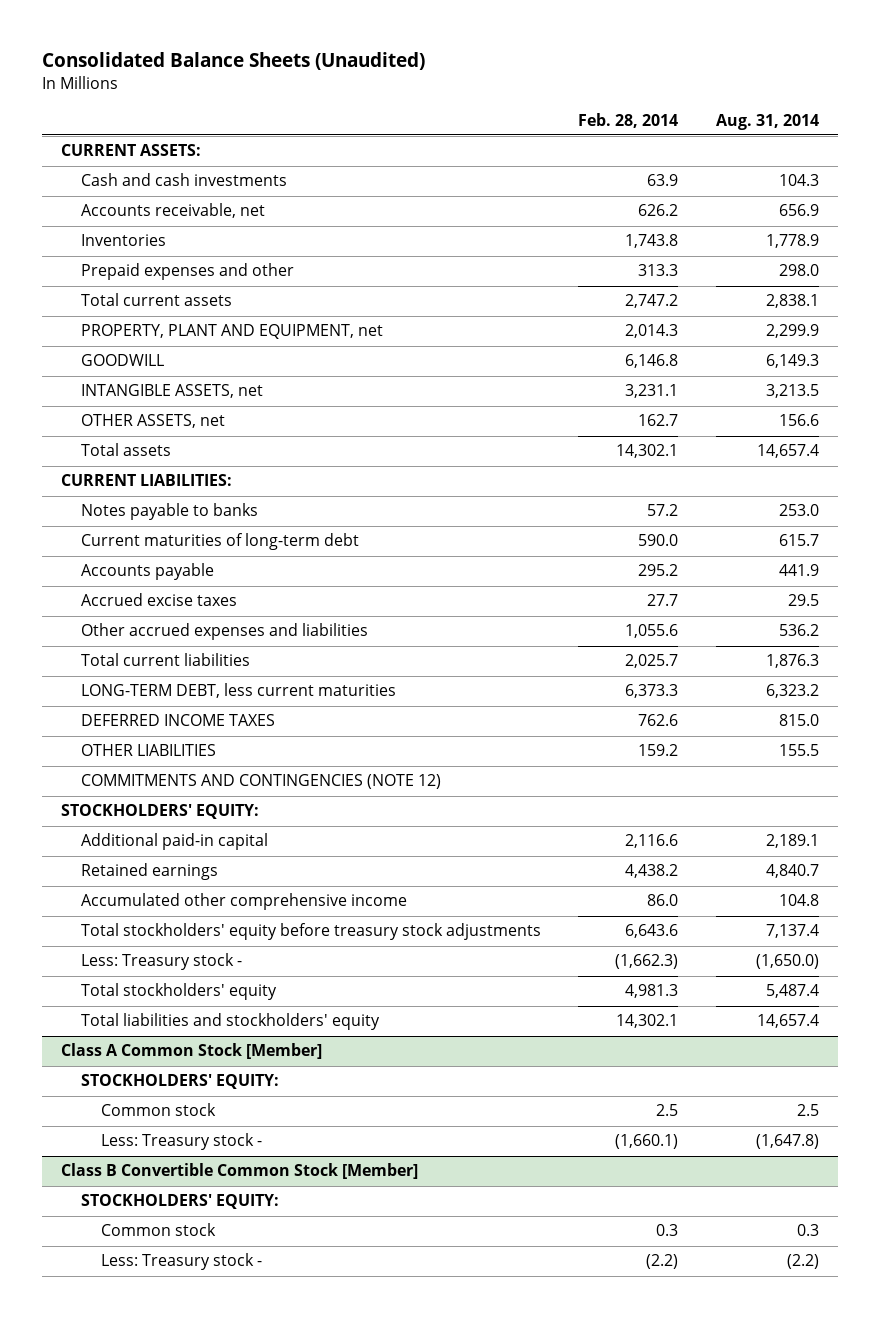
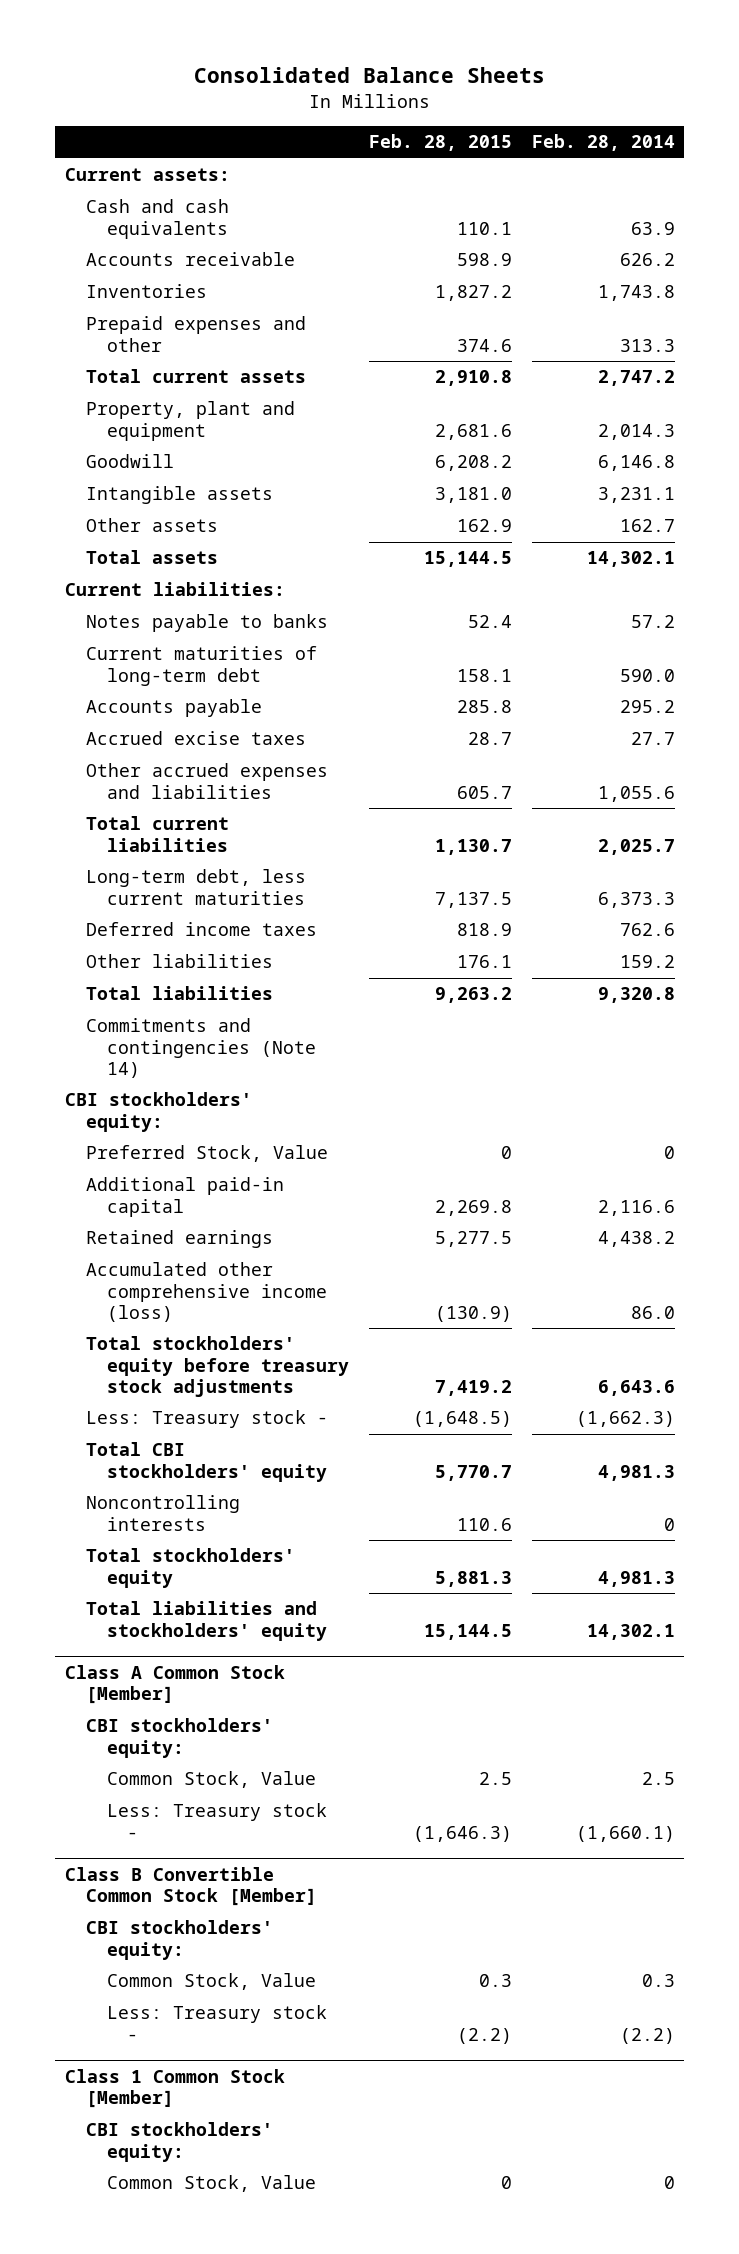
- Consolidated Balance Sheets (Unaudited)
+ Consolidated Balance Sheets
- | Feb. 28, 2014 | Aug. 31, 2014
+ | Feb. 28, 2015 | Feb. 28, 2014
- CURRENT ASSETS:
- Cash and cash investments | 63.9 | 104.3
- Accounts receivable, net | 626.2 | 656.9
+ Current assets:
+ Cash and cash equivalents | 110.1 | 63.9
+ Accounts receivable | 598.9 | 626.2
- PROPERTY, PLANT AND EQUIPMENT, net | 2,014.3 | 2,299.9
- GOODWILL | 6,146.8 | 6,149.3
- INTANGIBLE ASSETS, net | 3,231.1 | 3,213.5
- OTHER ASSETS, net | 162.7 | 156.6
+ Property, plant and equipment | 2,681.6 | 2,014.3
+ Goodwill | 6,208.2 | 6,146.8
+ Intangible assets | 3,181.0 | 3,231.1
+ Other assets | 162.9 | 162.7
- CURRENT LIABILITIES:
+ Current liabilities:
- LONG-TERM DEBT, less current maturities | 6,373.3 | 6,323.2
- DEFERRED INCOME TAXES | 762.6 | 815.0
- OTHER LIABILITIES | 159.2 | 155.5
- COMMITMENTS AND CONTINGENCIES (NOTE 12)
- STOCKHOLDERS' EQUITY:
+ Long-term debt, less current maturities | 7,137.5 | 6,373.3
+ Deferred income taxes | 818.9 | 762.6
+ Other liabilities | 176.1 | 159.2
+ Total liabilities | 9,263.2 | 9,320.8
+ Commitments and contingencies (Note 14)
+ CBI stockholders' equity:
+ Preferred Stock, Value | 0 | 0
- Accumulated other comprehensive income | 86.0 | 104.8
+ Accumulated other comprehensive income (loss) | (130.9) | 86.0
+ Total CBI stockholders' equity | 5,770.7 | 4,981.3
+ Noncontrolling interests | 110.6 | 0
@ Class A Common Stock [Member]
- STOCKHOLDERS' EQUITY:
- Common stock | 2.5 | 2.5
+ CBI stockholders' equity:
+ Common Stock, Value | 2.5 | 2.5
@ Class B Convertible Common Stock [Member]
- STOCKHOLDERS' EQUITY:
- Common stock | 0.3 | 0.3
+ CBI stockholders' equity:
+ Common Stock, Value | 0.3 | 0.3
+ Class 1 Common Stock [Member]
+ CBI stockholders' equity:
+ Common Stock, Value | 0 | 0

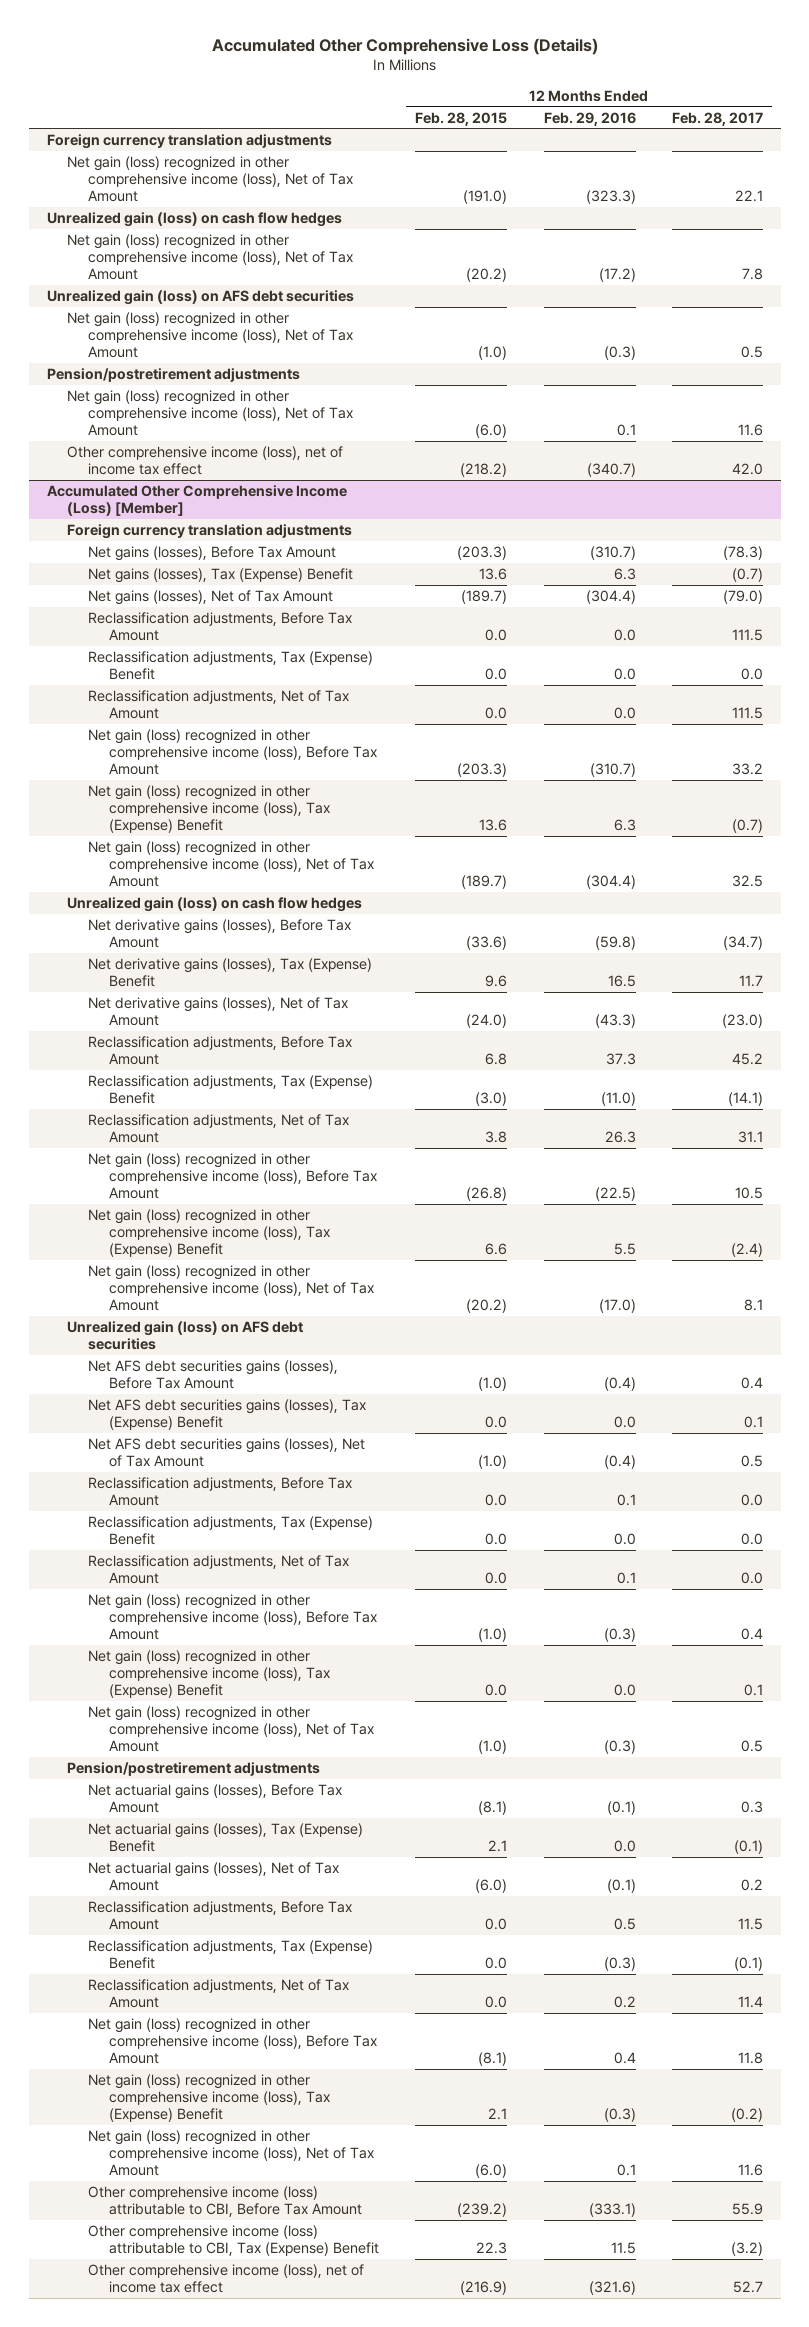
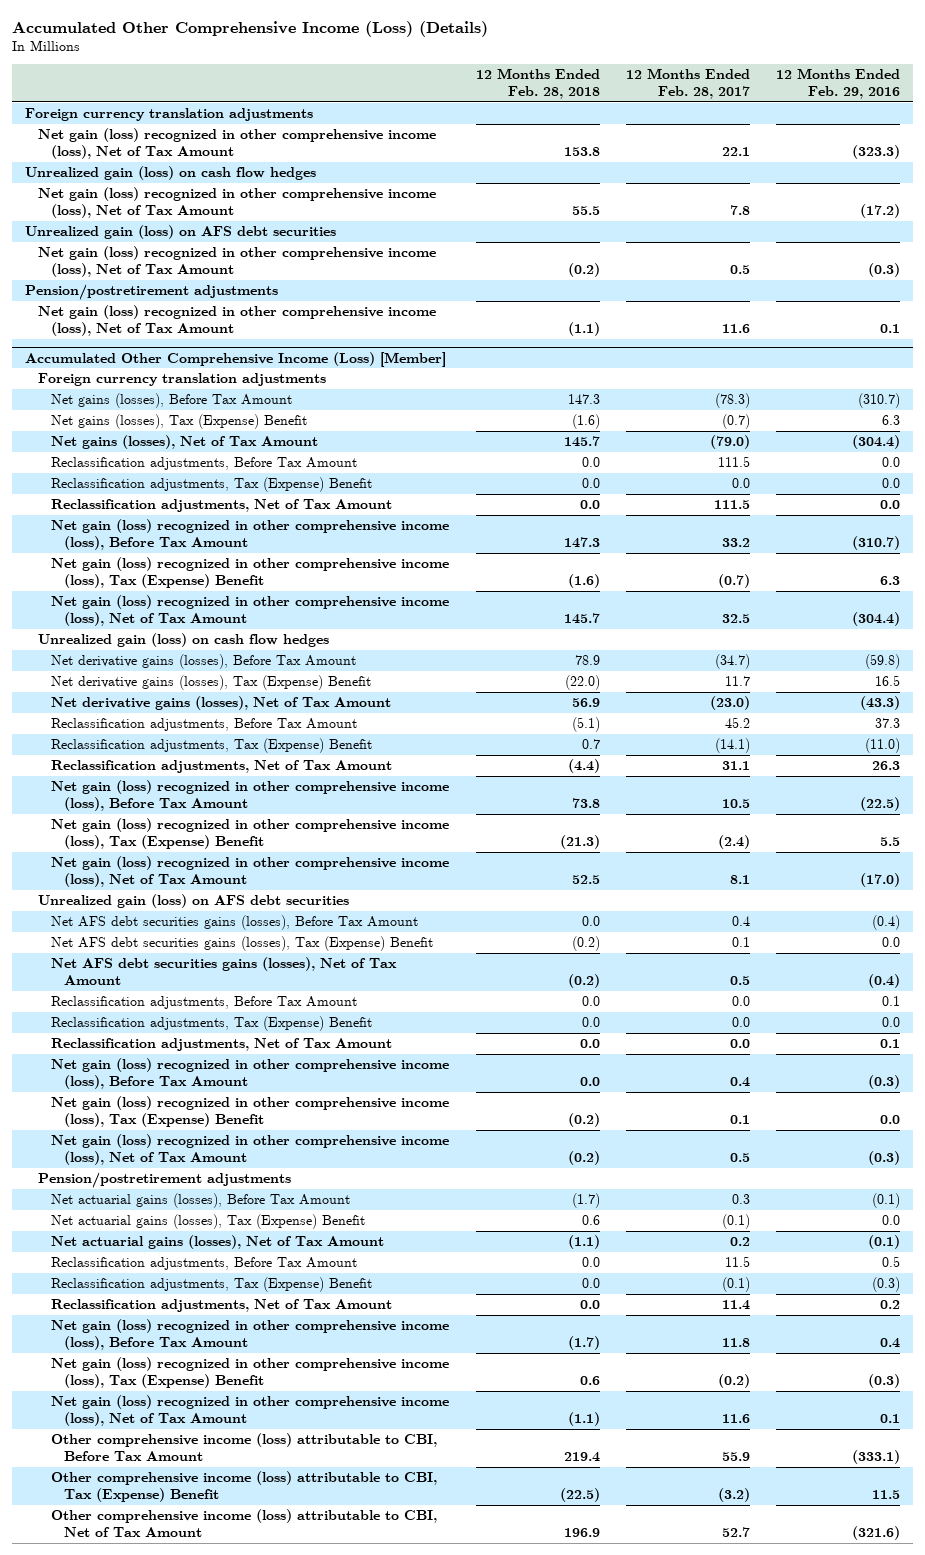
- Accumulated Other Comprehensive Loss (Details)
+ Accumulated Other Comprehensive Income (Loss) (Details)
- | 12 Months Ended Feb. 28, 2015 | 12 Months Ended Feb. 29, 2016 | 12 Months Ended Feb. 28, 2017
+ | 12 Months Ended Feb. 28, 2018 | 12 Months Ended Feb. 28, 2017 | 12 Months Ended Feb. 29, 2016
- Other comprehensive income (loss), net of income tax effect | (218.2) | (340.7) | 42.0
@ Accumulated Other Comprehensive Income (Loss) [Member]
- Other comprehensive income (loss), net of income tax effect | (216.9) | (321.6) | 52.7
+ Other comprehensive income (loss) attributable to CBI, Net of Tax Amount | 196.9 | 52.7 | (321.6)

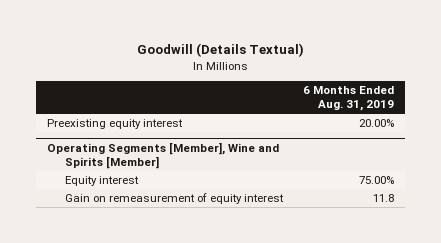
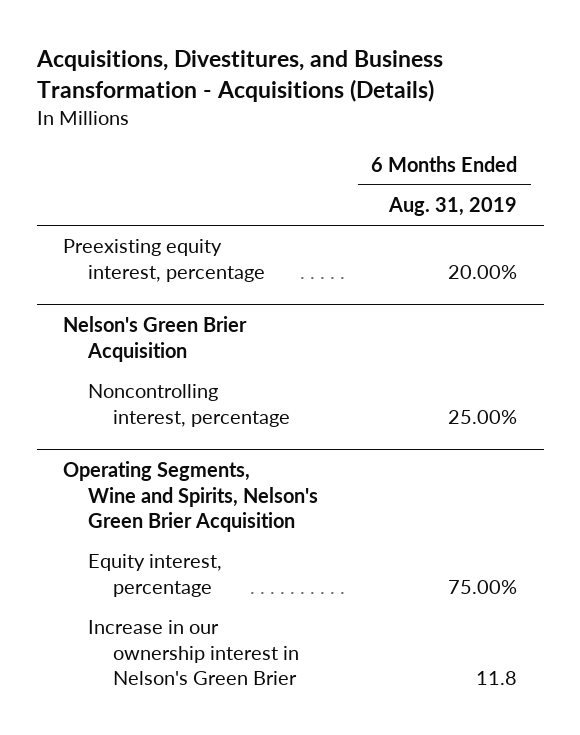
- Goodwill (Details Textual)
+ Acquisitions, Divestitures, and Business Transformation - Acquisitions (Details)
- Preexisting equity interest | 20.00%
- Operating Segments [Member], Wine and Spirits [Member]
- Equity interest | 75.00%
- Gain on remeasurement of equity interest | 11.8
+ Preexisting equity interest, percentage | 20.00%
+ Nelson's Green Brier Acquisition
+ Noncontrolling interest, percentage | 25.00%
+ Operating Segments, Wine and Spirits, Nelson's Green Brier Acquisition
+ Equity interest, percentage | 75.00%
+ Increase in our ownership interest in Nelson's Green Brier | 11.8

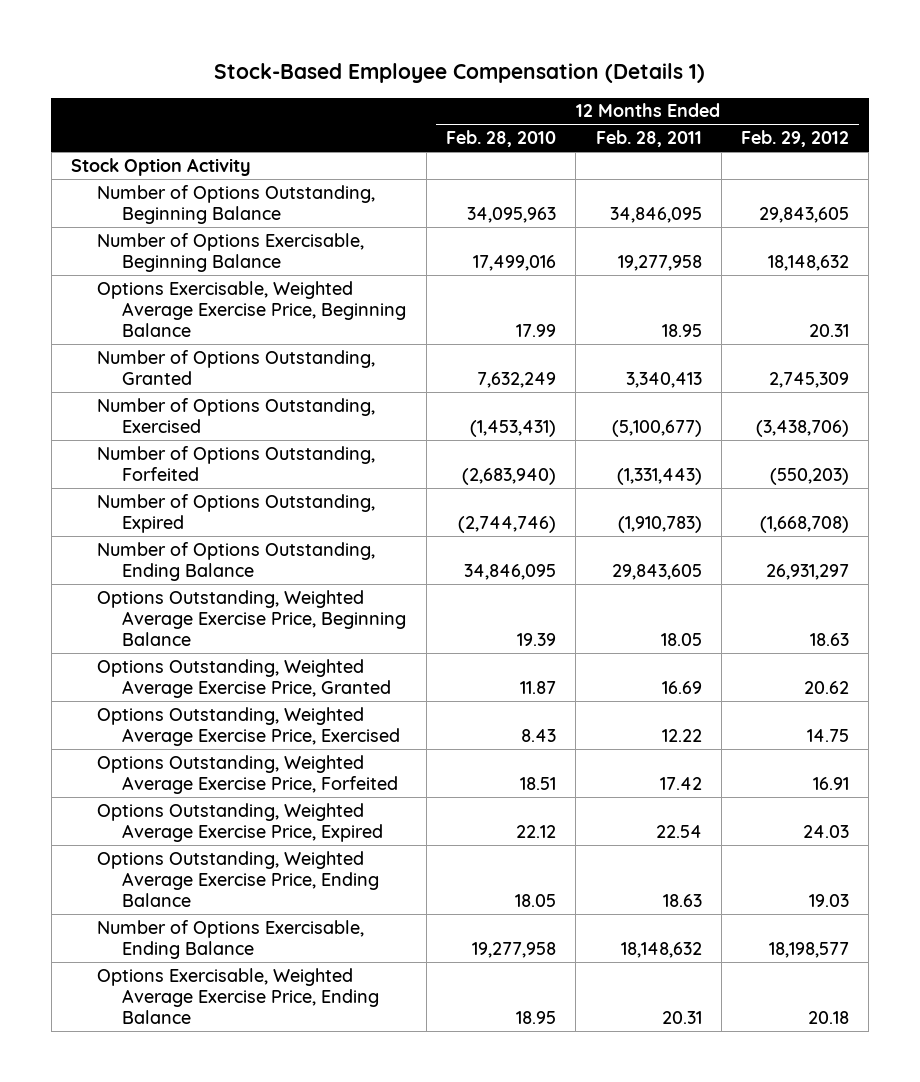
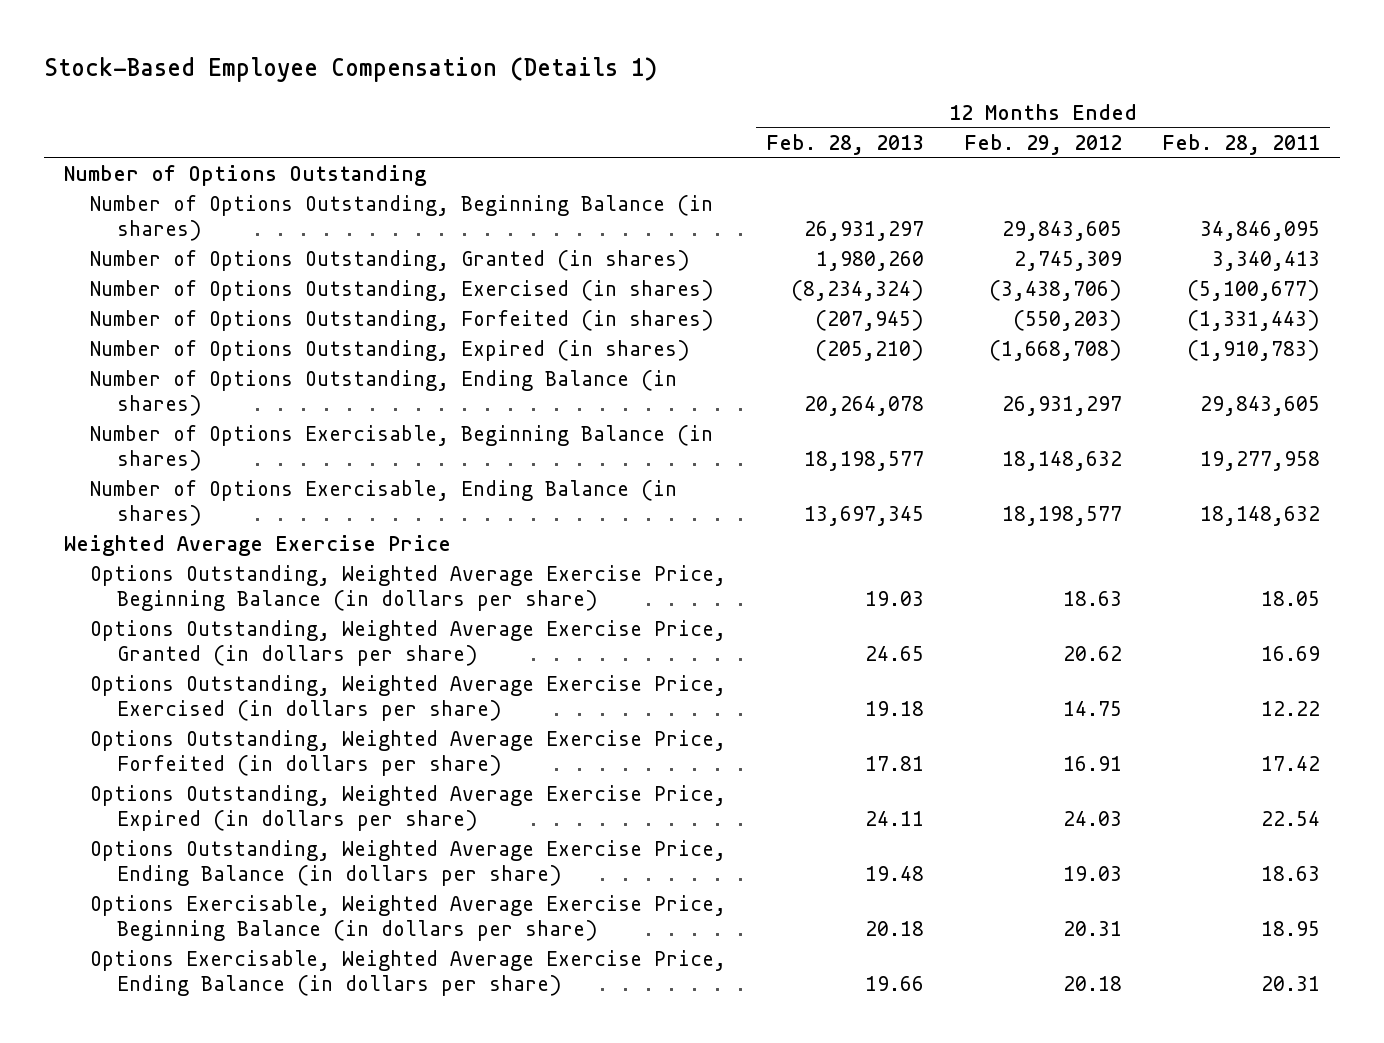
- | 12 Months Ended Feb. 28, 2010 | 12 Months Ended Feb. 28, 2011 | 12 Months Ended Feb. 29, 2012
+ | 12 Months Ended Feb. 28, 2013 | 12 Months Ended Feb. 29, 2012 | 12 Months Ended Feb. 28, 2011
- Stock Option Activity
- Number of Options Outstanding, Beginning Balance | 34,095,963 | 34,846,095 | 29,843,605
- Number of Options Exercisable, Beginning Balance | 17,499,016 | 19,277,958 | 18,148,632
- Options Exercisable, Weighted Average Exercise Price, Beginning Balance | 17.99 | 18.95 | 20.31
- Number of Options Outstanding, Granted | 7,632,249 | 3,340,413 | 2,745,309
- Number of Options Outstanding, Exercised | (1,453,431) | (5,100,677) | (3,438,706)
- Number of Options Outstanding, Forfeited | (2,683,940) | (1,331,443) | (550,203)
- Number of Options Outstanding, Expired | (2,744,746) | (1,910,783) | (1,668,708)
- Number of Options Outstanding, Ending Balance | 34,846,095 | 29,843,605 | 26,931,297
- Options Outstanding, Weighted Average Exercise Price, Beginning Balance | 19.39 | 18.05 | 18.63
- Options Outstanding, Weighted Average Exercise Price, Granted | 11.87 | 16.69 | 20.62
- Options Outstanding, Weighted Average Exercise Price, Exercised | 8.43 | 12.22 | 14.75
- Options Outstanding, Weighted Average Exercise Price, Forfeited | 18.51 | 17.42 | 16.91
- Options Outstanding, Weighted Average Exercise Price, Expired | 22.12 | 22.54 | 24.03
- Options Outstanding, Weighted Average Exercise Price, Ending Balance | 18.05 | 18.63 | 19.03
- Number of Options Exercisable, Ending Balance | 19,277,958 | 18,148,632 | 18,198,577
- Options Exercisable, Weighted Average Exercise Price, Ending Balance | 18.95 | 20.31 | 20.18
+ Number of Options Outstanding
+ Number of Options Outstanding, Beginning Balance (in shares) | 26,931,297 | 29,843,605 | 34,846,095
+ Number of Options Outstanding, Granted (in shares) | 1,980,260 | 2,745,309 | 3,340,413
+ Number of Options Outstanding, Exercised (in shares) | (8,234,324) | (3,438,706) | (5,100,677)
+ Number of Options Outstanding, Forfeited (in shares) | (207,945) | (550,203) | (1,331,443)
+ Number of Options Outstanding, Expired (in shares) | (205,210) | (1,668,708) | (1,910,783)
+ Number of Options Outstanding, Ending Balance (in shares) | 20,264,078 | 26,931,297 | 29,843,605
+ Number of Options Exercisable, Beginning Balance (in shares) | 18,198,577 | 18,148,632 | 19,277,958
+ Number of Options Exercisable, Ending Balance (in shares) | 13,697,345 | 18,198,577 | 18,148,632
+ Weighted Average Exercise Price
+ Options Outstanding, Weighted Average Exercise Price, Beginning Balance (in dollars per share) | 19.03 | 18.63 | 18.05
+ Options Outstanding, Weighted Average Exercise Price, Granted (in dollars per share) | 24.65 | 20.62 | 16.69
+ Options Outstanding, Weighted Average Exercise Price, Exercised (in dollars per share) | 19.18 | 14.75 | 12.22
+ Options Outstanding, Weighted Average Exercise Price, Forfeited (in dollars per share) | 17.81 | 16.91 | 17.42
+ Options Outstanding, Weighted Average Exercise Price, Expired (in dollars per share) | 24.11 | 24.03 | 22.54
+ Options Outstanding, Weighted Average Exercise Price, Ending Balance (in dollars per share) | 19.48 | 19.03 | 18.63
+ Options Exercisable, Weighted Average Exercise Price, Beginning Balance (in dollars per share) | 20.18 | 20.31 | 18.95
+ Options Exercisable, Weighted Average Exercise Price, Ending Balance (in dollars per share) | 19.66 | 20.18 | 20.31

